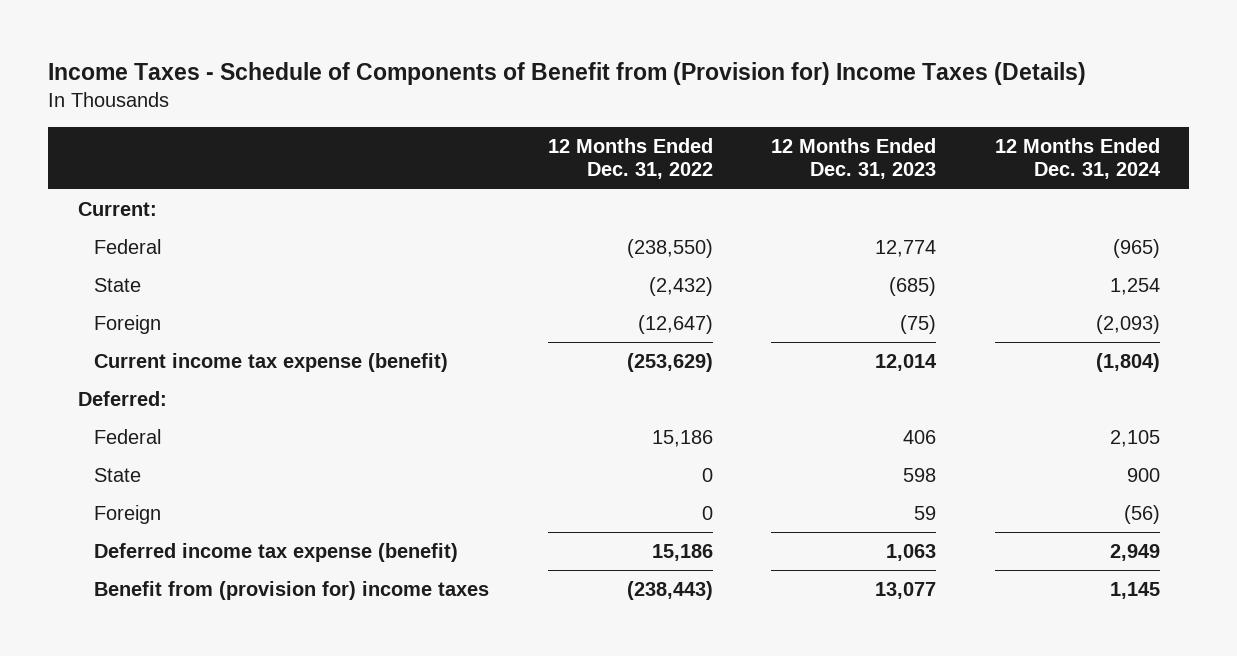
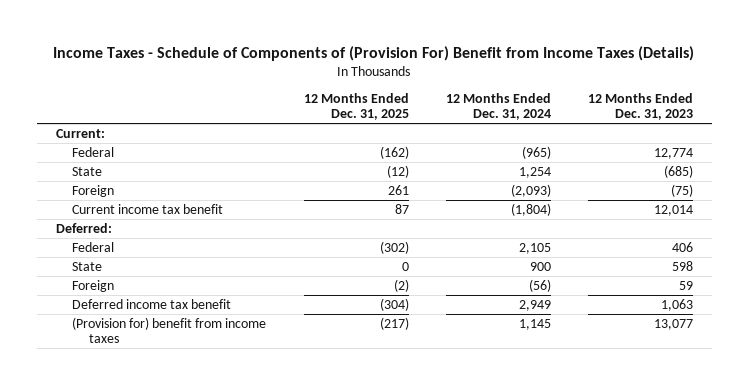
- Income Taxes - Schedule of Components of Benefit from (Provision for) Income Taxes (Details)
+ Income Taxes - Schedule of Components of (Provision For) Benefit from Income Taxes (Details)
- | 12 Months Ended Dec. 31, 2022 | 12 Months Ended Dec. 31, 2023 | 12 Months Ended Dec. 31, 2024
+ | 12 Months Ended Dec. 31, 2025 | 12 Months Ended Dec. 31, 2024 | 12 Months Ended Dec. 31, 2023
- Current income tax expense (benefit) | (253,629) | 12,014 | (1,804)
+ Current income tax benefit | 87 | (1,804) | 12,014
- Deferred income tax expense (benefit) | 15,186 | 1,063 | 2,949
- Benefit from (provision for) income taxes | (238,443) | 13,077 | 1,145
+ Deferred income tax benefit | (304) | 2,949 | 1,063
+ (Provision for) benefit from income taxes | (217) | 1,145 | 13,077

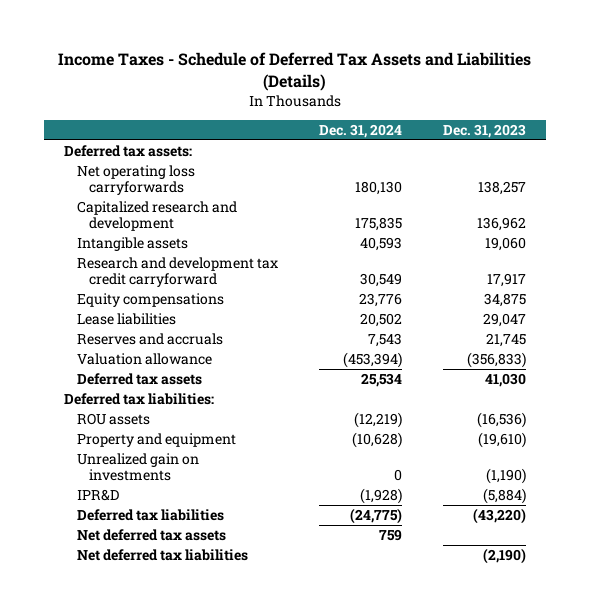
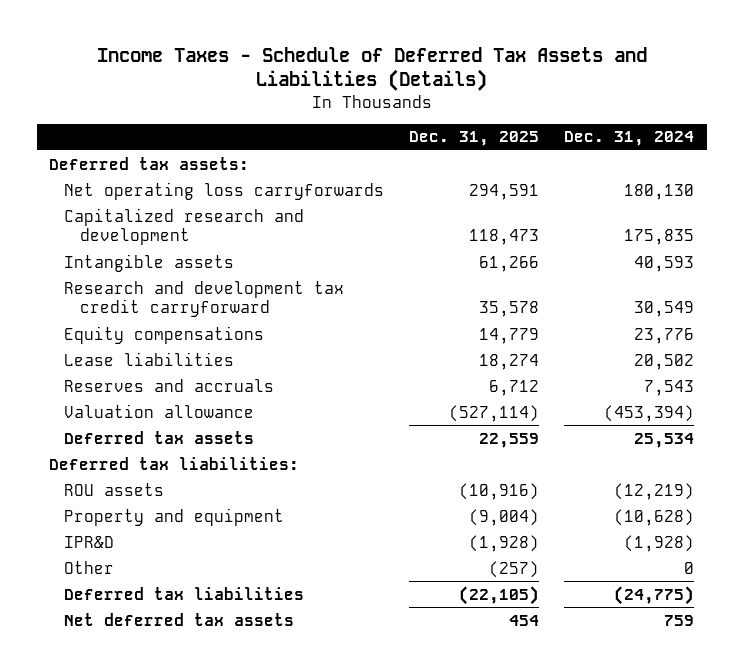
- | Dec. 31, 2024 | Dec. 31, 2023
+ | Dec. 31, 2025 | Dec. 31, 2024
- Unrealized gain on investments | 0 | (1,190)
+ Other | (257) | 0
- Net deferred tax liabilities | | (2,190)

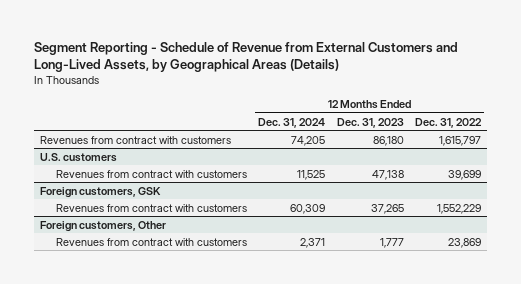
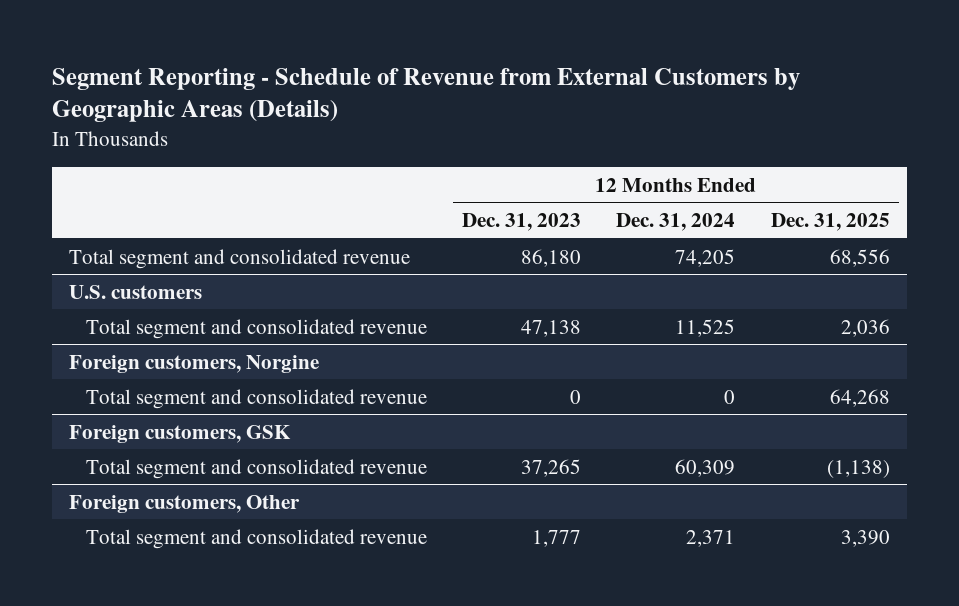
- Segment Reporting - Schedule of Revenue from External Customers and Long-Lived Assets, by Geographical Areas (Details)
+ Segment Reporting - Schedule of Revenue from External Customers by Geographic Areas (Details)
- | 12 Months Ended Dec. 31, 2024 | 12 Months Ended Dec. 31, 2023 | 12 Months Ended Dec. 31, 2022
+ | 12 Months Ended Dec. 31, 2023 | 12 Months Ended Dec. 31, 2024 | 12 Months Ended Dec. 31, 2025
- Revenues from contract with customers | 74,205 | 86,180 | 1,615,797
+ Total segment and consolidated revenue | 86,180 | 74,205 | 68,556
@ U.S. customers
- Revenues from contract with customers | 11,525 | 47,138 | 39,699
+ Total segment and consolidated revenue | 47,138 | 11,525 | 2,036
+ Foreign customers, Norgine
+ Total segment and consolidated revenue | 0 | 0 | 64,268
@ Foreign customers, GSK
- Revenues from contract with customers | 60,309 | 37,265 | 1,552,229
+ Total segment and consolidated revenue | 37,265 | 60,309 | (1,138)
@ Foreign customers, Other
- Revenues from contract with customers | 2,371 | 1,777 | 23,869
+ Total segment and consolidated revenue | 1,777 | 2,371 | 3,390

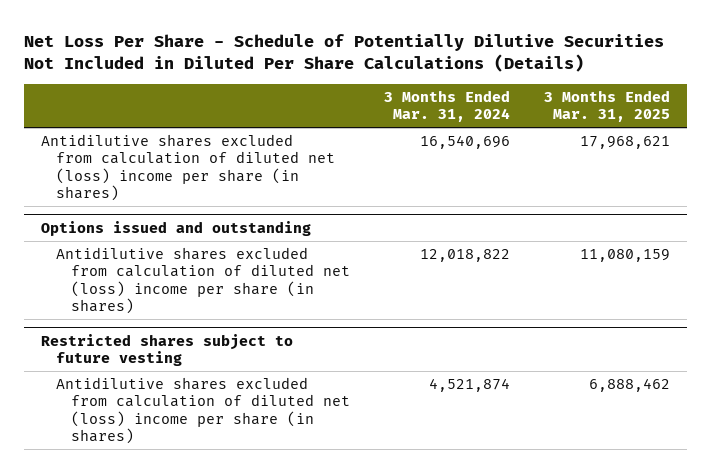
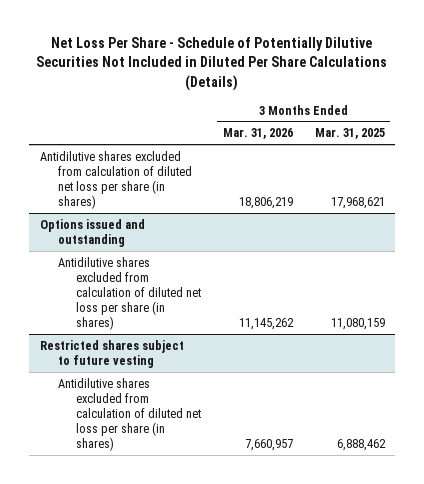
- | 3 Months Ended Mar. 31, 2024 | 3 Months Ended Mar. 31, 2025
+ | 3 Months Ended Mar. 31, 2026 | 3 Months Ended Mar. 31, 2025
- Antidilutive shares excluded from calculation of diluted net (loss) income per share (in shares) | 16,540,696 | 17,968,621
+ Antidilutive shares excluded from calculation of diluted net loss per share (in shares) | 18,806,219 | 17,968,621
@ Options issued and outstanding
- Antidilutive shares excluded from calculation of diluted net (loss) income per share (in shares) | 12,018,822 | 11,080,159
+ Antidilutive shares excluded from calculation of diluted net loss per share (in shares) | 11,145,262 | 11,080,159
@ Restricted shares subject to future vesting
- Antidilutive shares excluded from calculation of diluted net (loss) income per share (in shares) | 4,521,874 | 6,888,462
+ Antidilutive shares excluded from calculation of diluted net loss per share (in shares) | 7,660,957 | 6,888,462

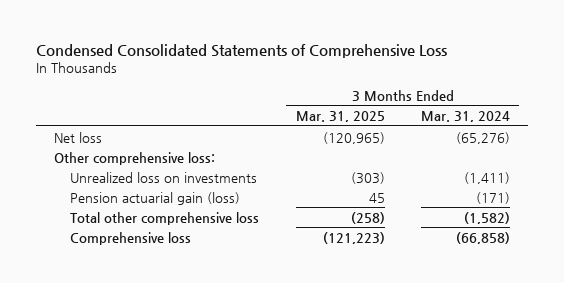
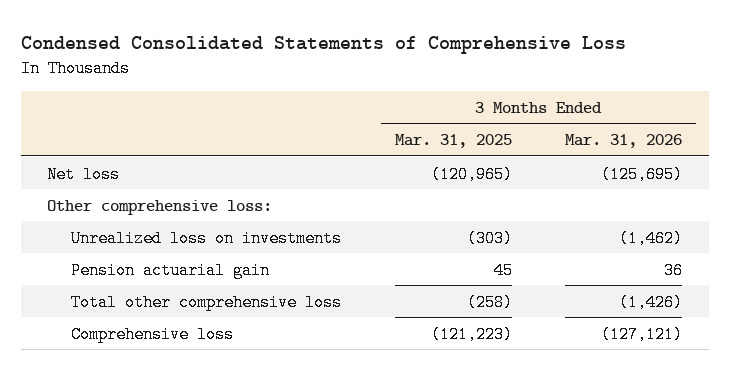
- | 3 Months Ended Mar. 31, 2025 | 3 Months Ended Mar. 31, 2024
+ | 3 Months Ended Mar. 31, 2025 | 3 Months Ended Mar. 31, 2026
- Pension actuarial gain (loss) | 45 | (171)
+ Pension actuarial gain | 45 | 36

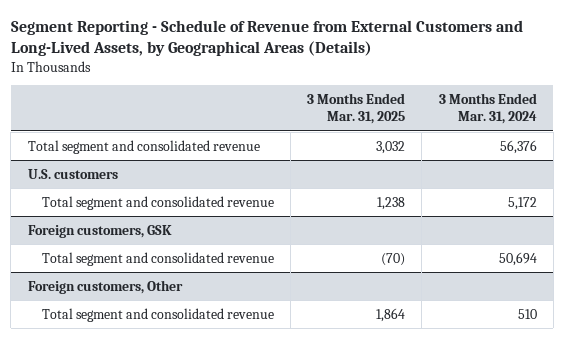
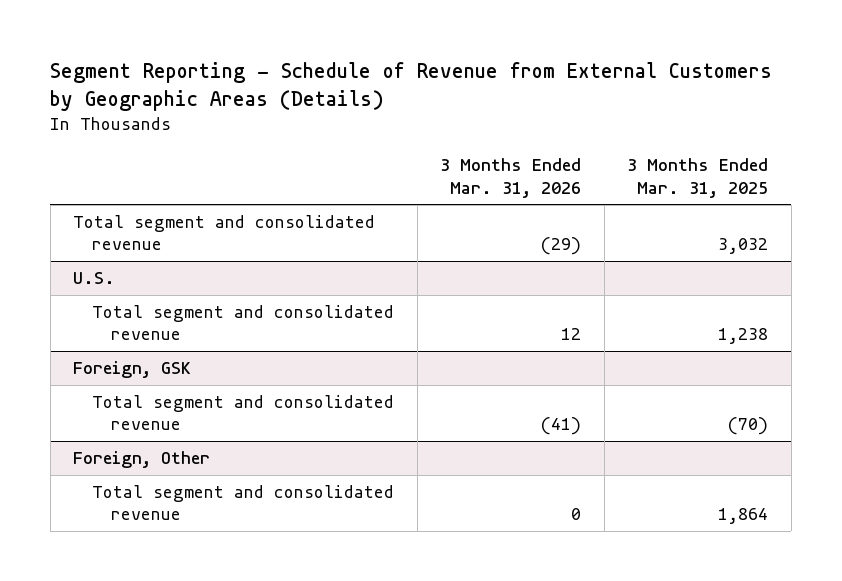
- Segment Reporting - Schedule of Revenue from External Customers and Long-Lived Assets, by Geographical Areas (Details)
+ Segment Reporting - Schedule of Revenue from External Customers by Geographic Areas (Details)
- | 3 Months Ended Mar. 31, 2025 | 3 Months Ended Mar. 31, 2024
+ | 3 Months Ended Mar. 31, 2026 | 3 Months Ended Mar. 31, 2025
- U.S. customers
+ U.S.
- Foreign customers, GSK
+ Foreign, GSK
- Foreign customers, Other
+ Foreign, Other

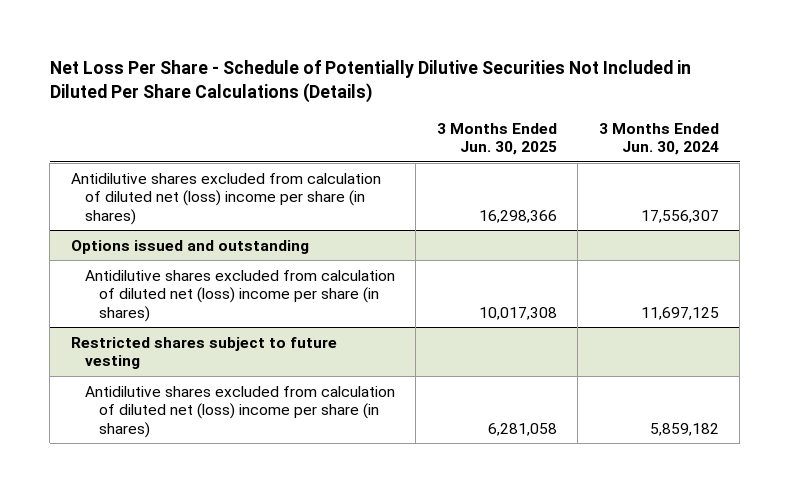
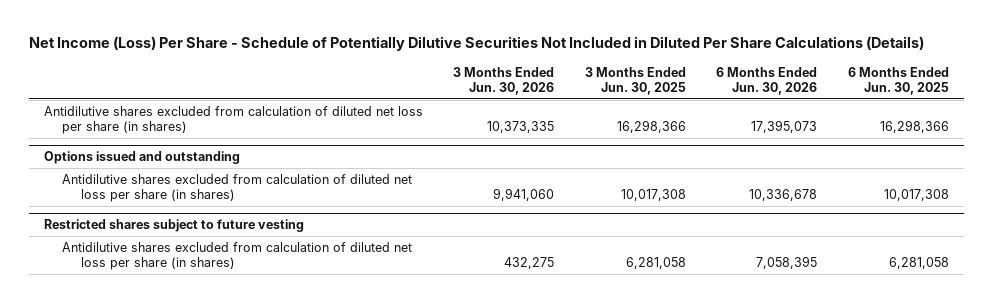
- Net Loss Per Share - Schedule of Potentially Dilutive Securities Not Included in Diluted Per Share Calculations (Details)
+ Net Income (Loss) Per Share - Schedule of Potentially Dilutive Securities Not Included in Diluted Per Share Calculations (Details)
- | 3 Months Ended Jun. 30, 2025 | 3 Months Ended Jun. 30, 2024
+ | 3 Months Ended Jun. 30, 2026 | 3 Months Ended Jun. 30, 2025 | 6 Months Ended Jun. 30, 2026 | 6 Months Ended Jun. 30, 2025
- Antidilutive shares excluded from calculation of diluted net (loss) income per share (in shares) | 16,298,366 | 17,556,307
+ Antidilutive shares excluded from calculation of diluted net loss per share (in shares) | 10,373,335 | 16,298,366 | 17,395,073 | 16,298,366
@ Options issued and outstanding
- Antidilutive shares excluded from calculation of diluted net (loss) income per share (in shares) | 10,017,308 | 11,697,125
+ Antidilutive shares excluded from calculation of diluted net loss per share (in shares) | 9,941,060 | 10,017,308 | 10,336,678 | 10,017,308
@ Restricted shares subject to future vesting
- Antidilutive shares excluded from calculation of diluted net (loss) income per share (in shares) | 6,281,058 | 5,859,182
+ Antidilutive shares excluded from calculation of diluted net loss per share (in shares) | 432,275 | 6,281,058 | 7,058,395 | 6,281,058

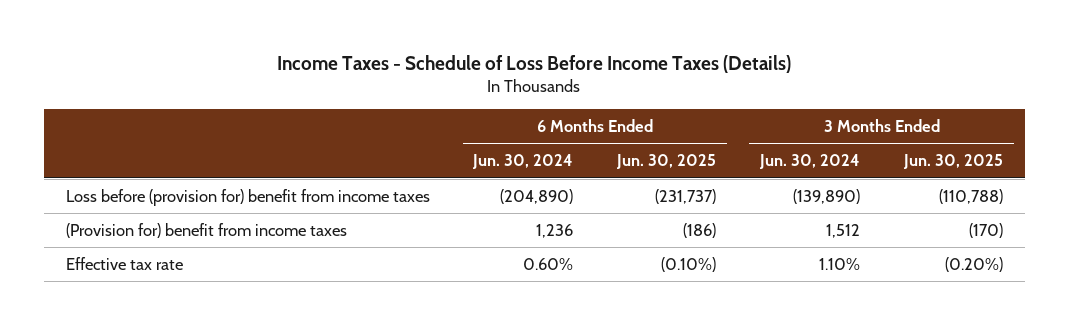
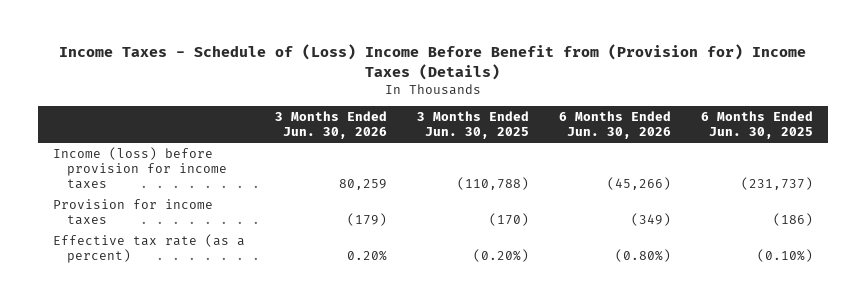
- Income Taxes - Schedule of Loss Before Income Taxes (Details)
+ Income Taxes - Schedule of (Loss) Income Before Benefit from (Provision for) Income Taxes (Details)
- | 6 Months Ended Jun. 30, 2024 | 6 Months Ended Jun. 30, 2025 | 3 Months Ended Jun. 30, 2024 | 3 Months Ended Jun. 30, 2025
+ | 3 Months Ended Jun. 30, 2026 | 3 Months Ended Jun. 30, 2025 | 6 Months Ended Jun. 30, 2026 | 6 Months Ended Jun. 30, 2025
- Loss before (provision for) benefit from income taxes | (204,890) | (231,737) | (139,890) | (110,788)
- (Provision for) benefit from income taxes | 1,236 | (186) | 1,512 | (170)
- Effective tax rate | 0.60% | (0.10%) | 1.10% | (0.20%)
+ Income (loss) before provision for income taxes | 80,259 | (110,788) | (45,266) | (231,737)
+ Provision for income taxes | (179) | (170) | (349) | (186)
+ Effective tax rate (as a percent) | 0.20% | (0.20%) | (0.80%) | (0.10%)

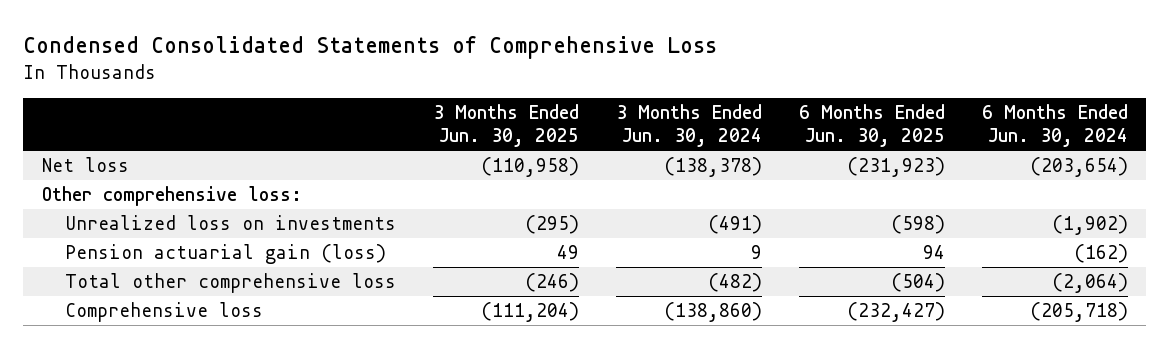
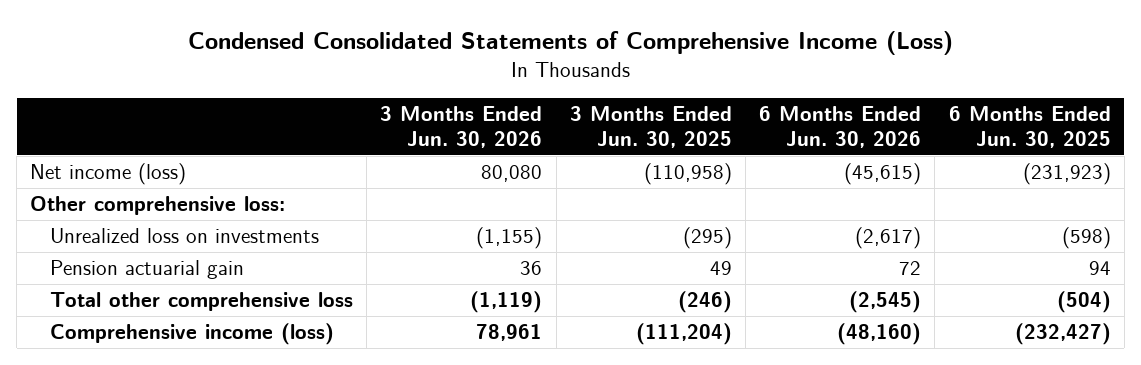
- Condensed Consolidated Statements of Comprehensive Loss
+ Condensed Consolidated Statements of Comprehensive Income (Loss)
- | 3 Months Ended Jun. 30, 2025 | 3 Months Ended Jun. 30, 2024 | 6 Months Ended Jun. 30, 2025 | 6 Months Ended Jun. 30, 2024
+ | 3 Months Ended Jun. 30, 2026 | 3 Months Ended Jun. 30, 2025 | 6 Months Ended Jun. 30, 2026 | 6 Months Ended Jun. 30, 2025
- Net loss | (110,958) | (138,378) | (231,923) | (203,654)
+ Net income (loss) | 80,080 | (110,958) | (45,615) | (231,923)
- Pension actuarial gain (loss) | 49 | 9 | 94 | (162)
+ Pension actuarial gain | 36 | 49 | 72 | 94
- Comprehensive loss | (111,204) | (138,860) | (232,427) | (205,718)
+ Comprehensive income (loss) | 78,961 | (111,204) | (48,160) | (232,427)

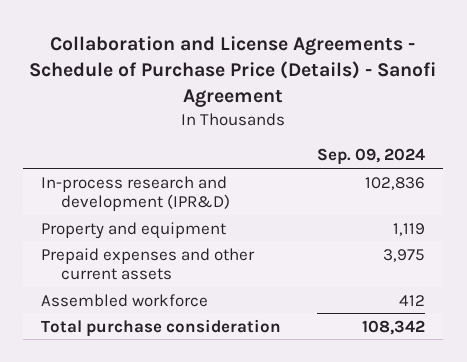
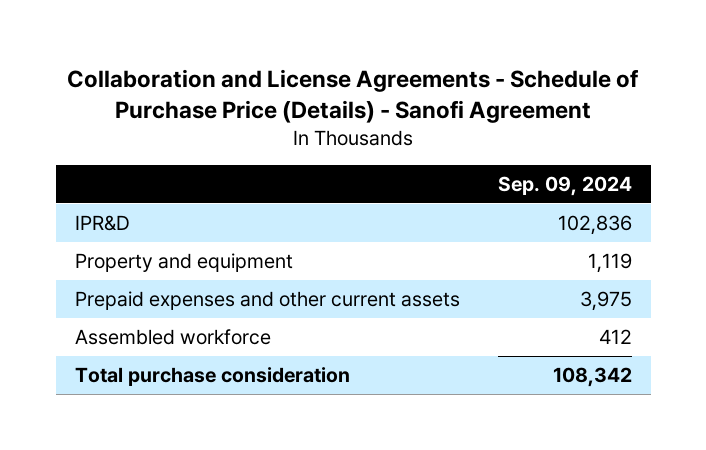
- In-process research and development (IPR&D) | 102,836
+ IPR&D | 102,836

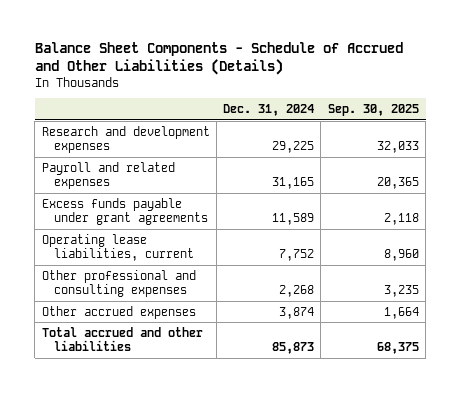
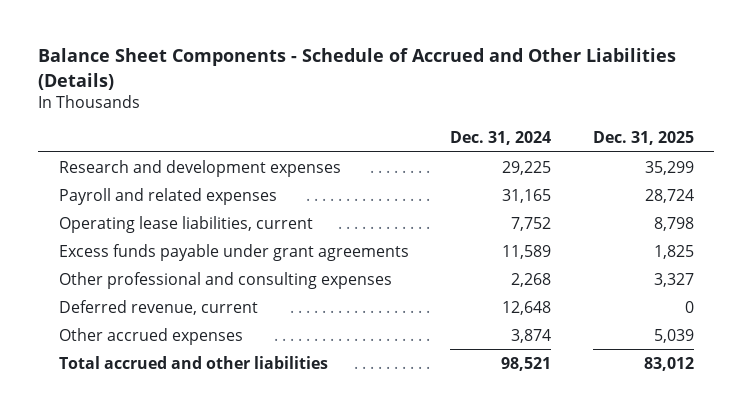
- | Dec. 31, 2024 | Sep. 30, 2025
+ | Dec. 31, 2024 | Dec. 31, 2025
moved down: Excess funds payable under grant agreements | 11,589 | 1,825
+ Deferred revenue, current | 12,648 | 0
- Total accrued and other liabilities | 85,873 | 68,375
+ Total accrued and other liabilities | 98,521 | 83,012

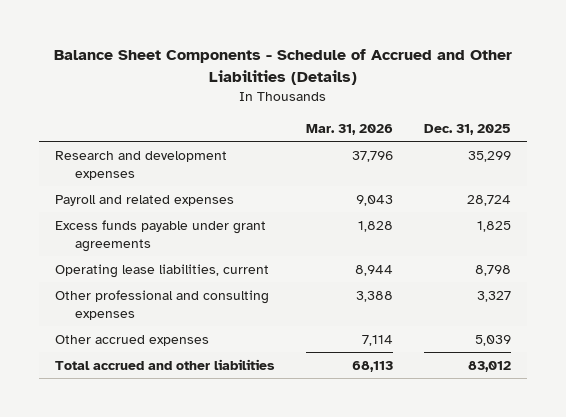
- | Dec. 31, 2024 | Dec. 31, 2025
+ | Mar. 31, 2026 | Dec. 31, 2025
moved down: Operating lease liabilities, current | 8,944 | 8,798
- Deferred revenue, current | 12,648 | 0

